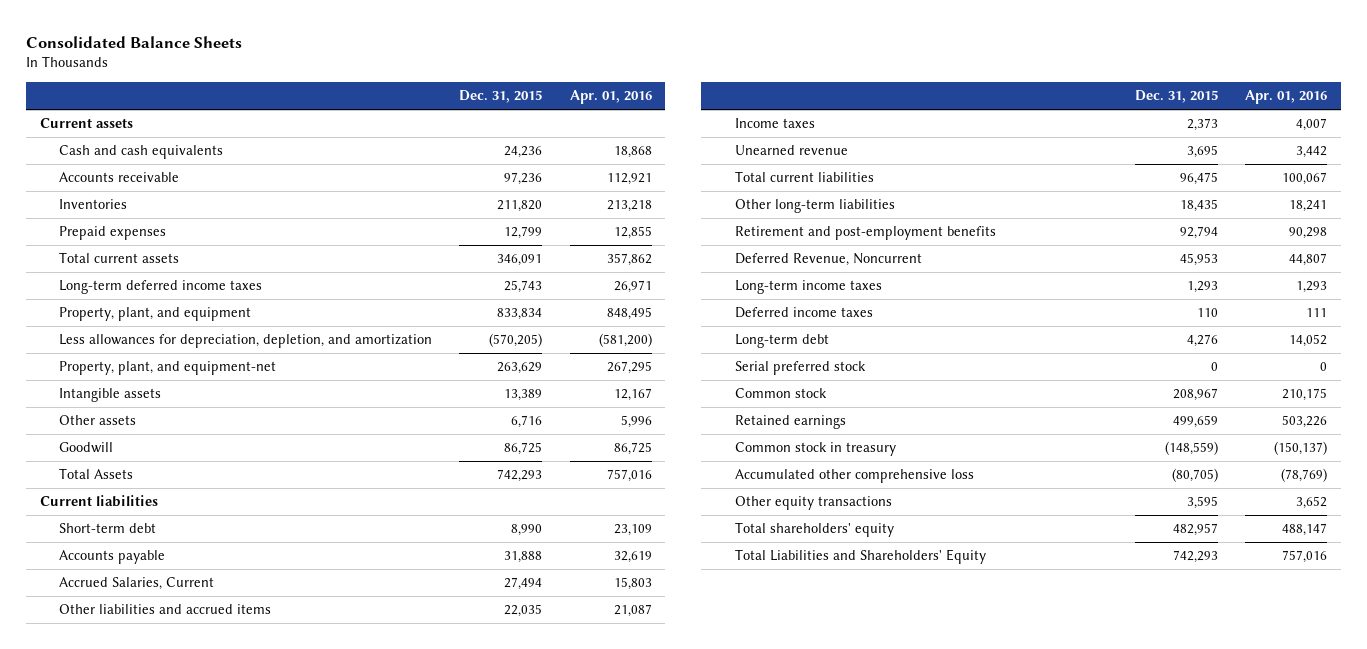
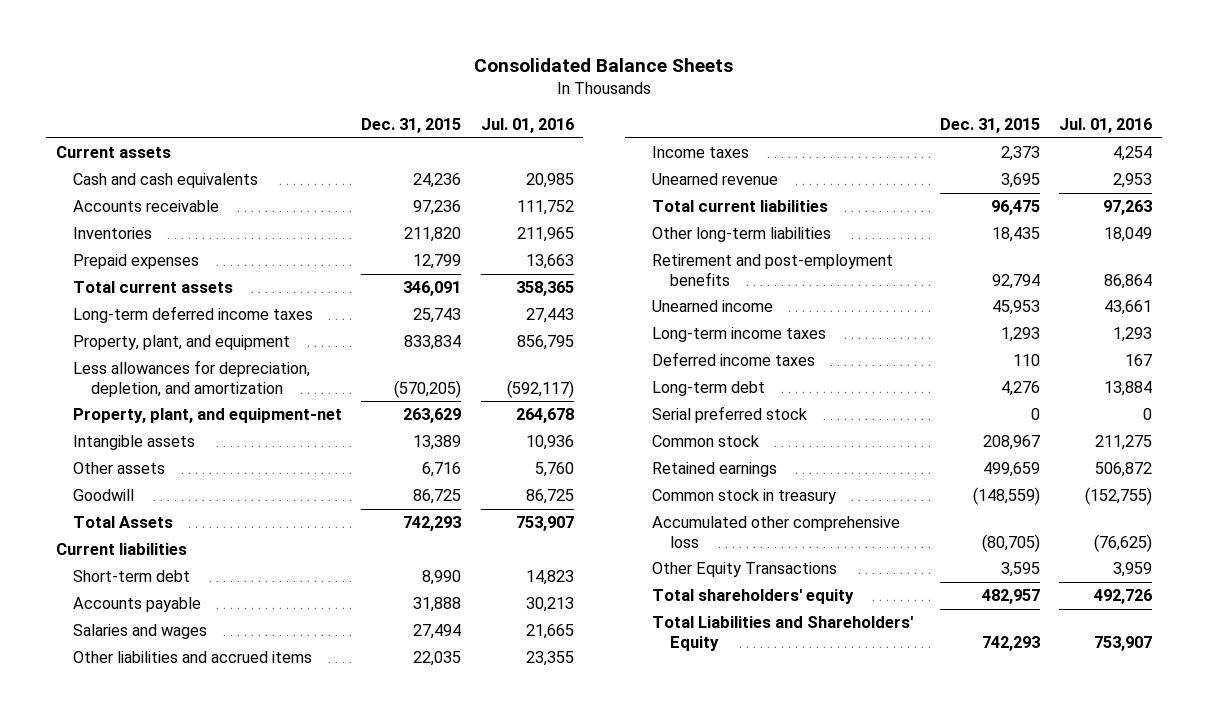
- | Dec. 31, 2015 | Apr. 01, 2016
+ | Dec. 31, 2015 | Jul. 01, 2016
- Accrued Salaries, Current | 27,494 | 15,803
+ Salaries and wages | 27,494 | 21,665
- Deferred Revenue, Noncurrent | 45,953 | 44,807
+ Unearned income | 45,953 | 43,661
- Other equity transactions | 3,595 | 3,652
+ Other Equity Transactions | 3,595 | 3,959

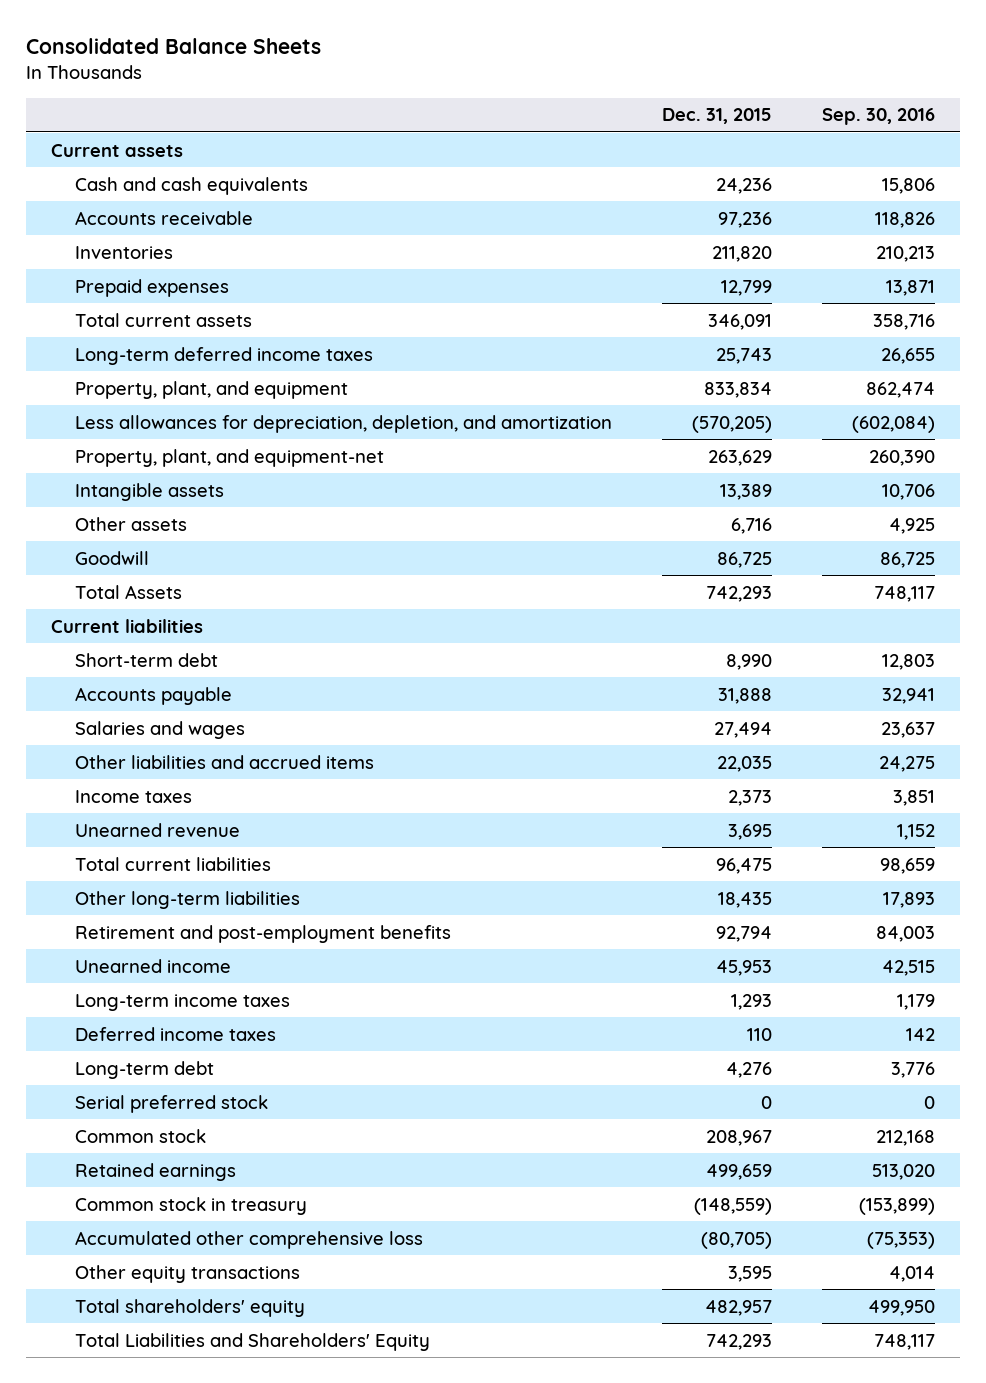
- | Dec. 31, 2015 | Jul. 01, 2016
+ | Dec. 31, 2015 | Sep. 30, 2016
- Other Equity Transactions | 3,595 | 3,959
+ Other equity transactions | 3,595 | 4,014

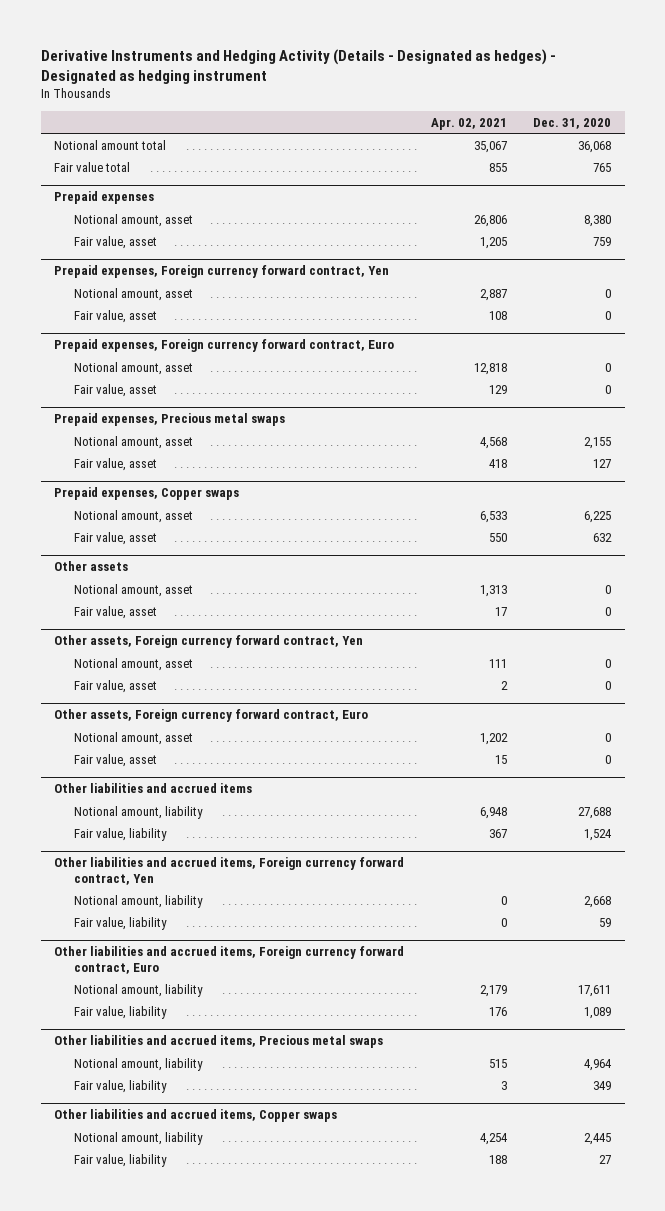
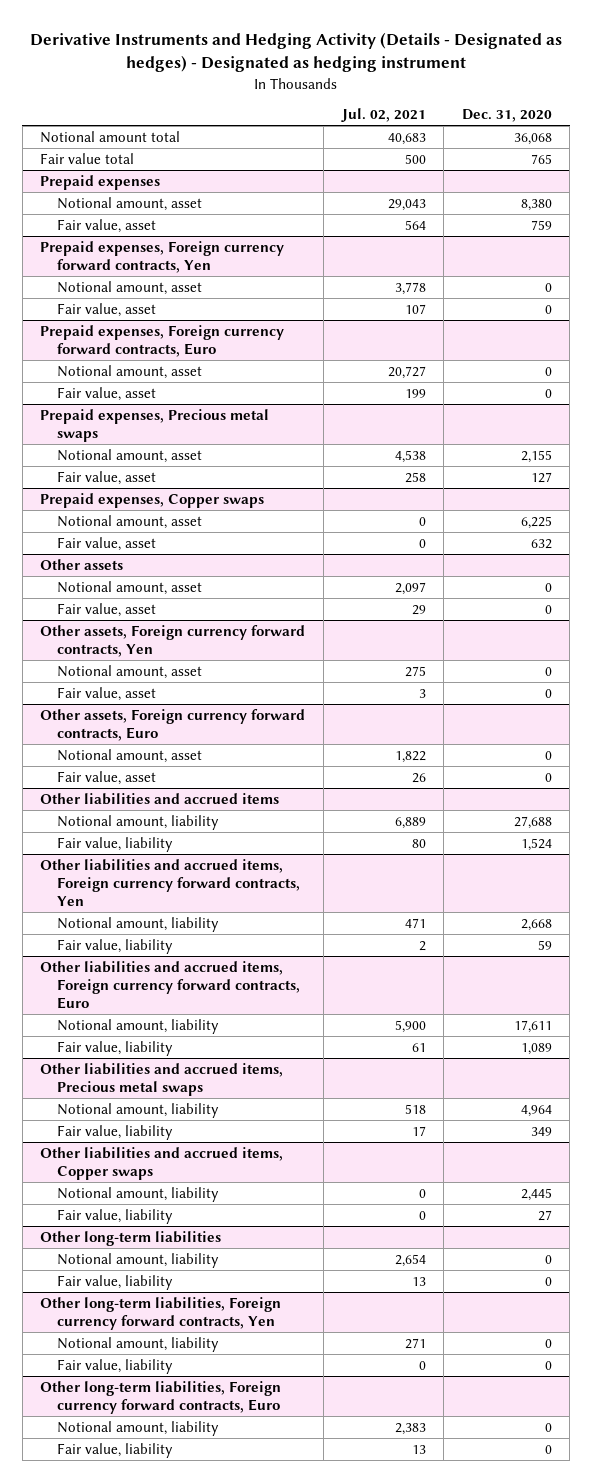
- | Apr. 02, 2021 | Dec. 31, 2020
+ | Jul. 02, 2021 | Dec. 31, 2020
- Prepaid expenses, Foreign currency forward contract, Yen
+ Prepaid expenses, Foreign currency forward contracts, Yen
- Prepaid expenses, Foreign currency forward contract, Euro
+ Prepaid expenses, Foreign currency forward contracts, Euro
- Other assets, Foreign currency forward contract, Yen
+ Other assets, Foreign currency forward contracts, Yen
- Other assets, Foreign currency forward contract, Euro
+ Other assets, Foreign currency forward contracts, Euro
- Other liabilities and accrued items, Foreign currency forward contract, Yen
+ Other liabilities and accrued items, Foreign currency forward contracts, Yen
- Other liabilities and accrued items, Foreign currency forward contract, Euro
+ Other liabilities and accrued items, Foreign currency forward contracts, Euro
+ Other long-term liabilities
+ Notional amount, liability | 2,654 | 0
+ Fair value, liability | 13 | 0
+ Other long-term liabilities, Foreign currency forward contracts, Yen
+ Notional amount, liability | 271 | 0
+ Fair value, liability | 0 | 0
+ Other long-term liabilities, Foreign currency forward contracts, Euro
+ Notional amount, liability | 2,383 | 0
+ Fair value, liability | 13 | 0

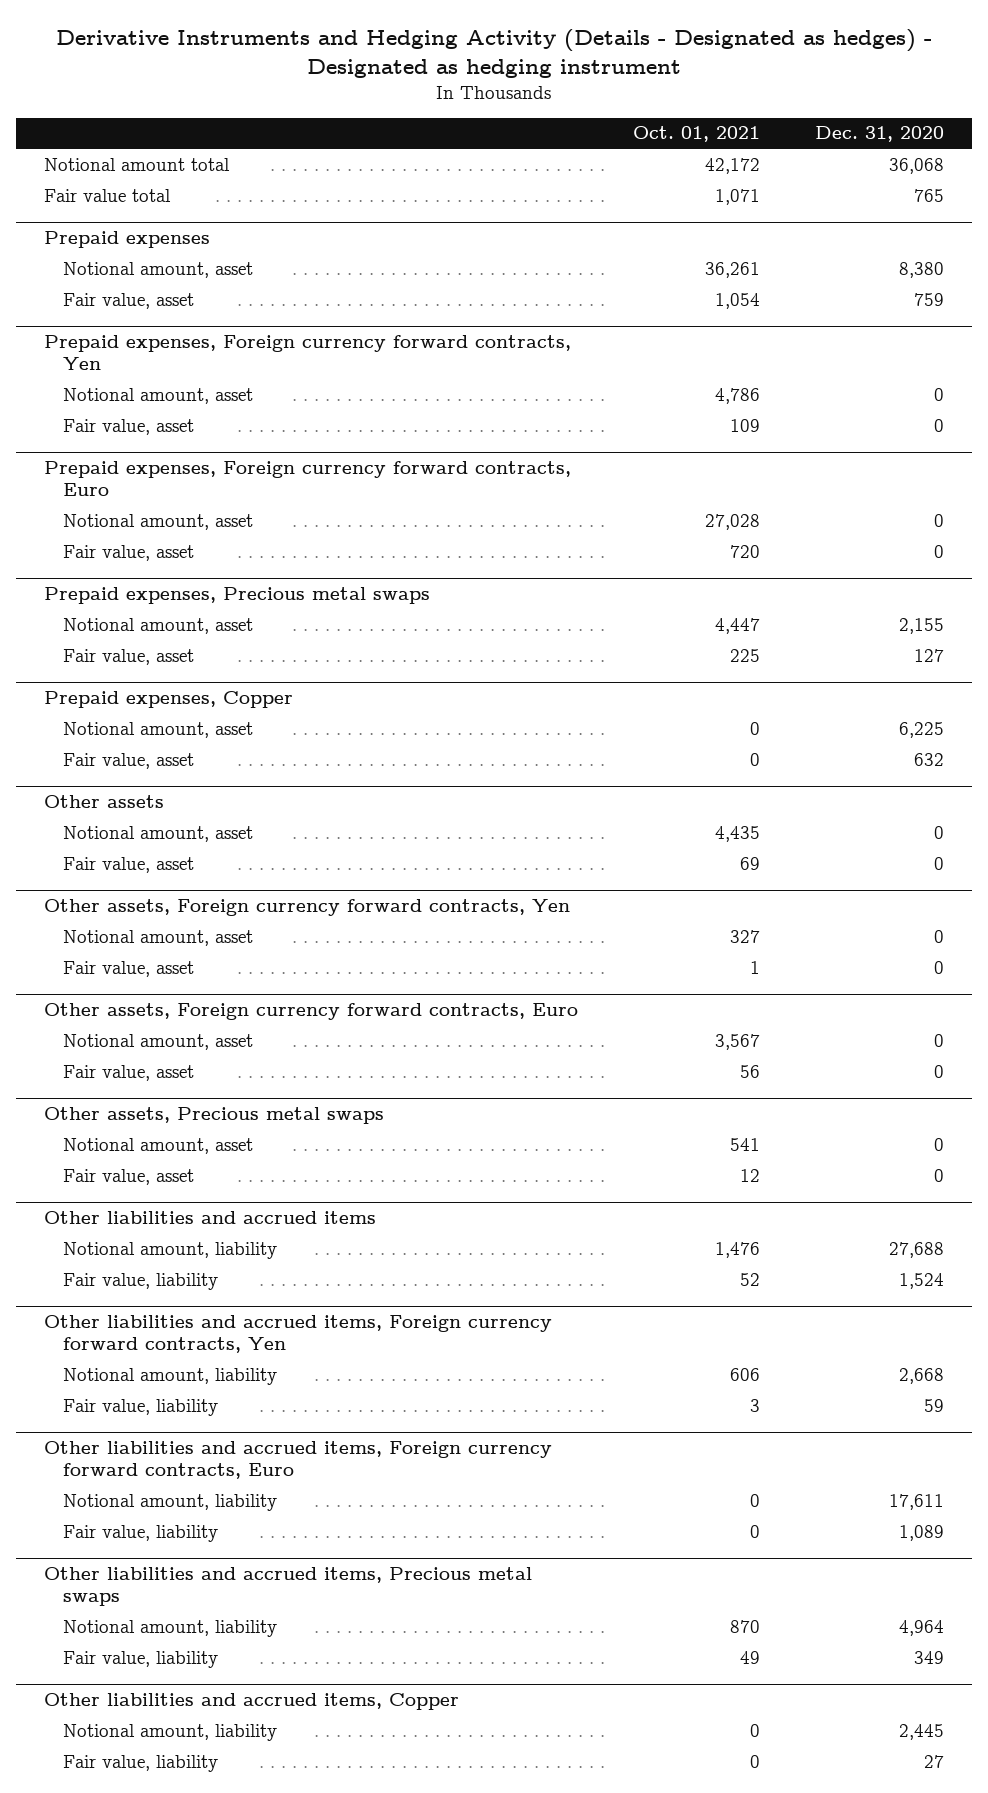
- | Jul. 02, 2021 | Dec. 31, 2020
+ | Oct. 01, 2021 | Dec. 31, 2020
- Prepaid expenses, Copper swaps
+ Prepaid expenses, Copper
+ Other assets, Precious metal swaps
+ Notional amount, asset | 541 | 0
+ Fair value, asset | 12 | 0
- Other liabilities and accrued items, Copper swaps
+ Other liabilities and accrued items, Copper
- Other long-term liabilities
- Notional amount, liability | 2,654 | 0
- Fair value, liability | 13 | 0
- Other long-term liabilities, Foreign currency forward contracts, Yen
- Notional amount, liability | 271 | 0
- Fair value, liability | 0 | 0
- Other long-term liabilities, Foreign currency forward contracts, Euro
- Notional amount, liability | 2,383 | 0
- Fair value, liability | 13 | 0

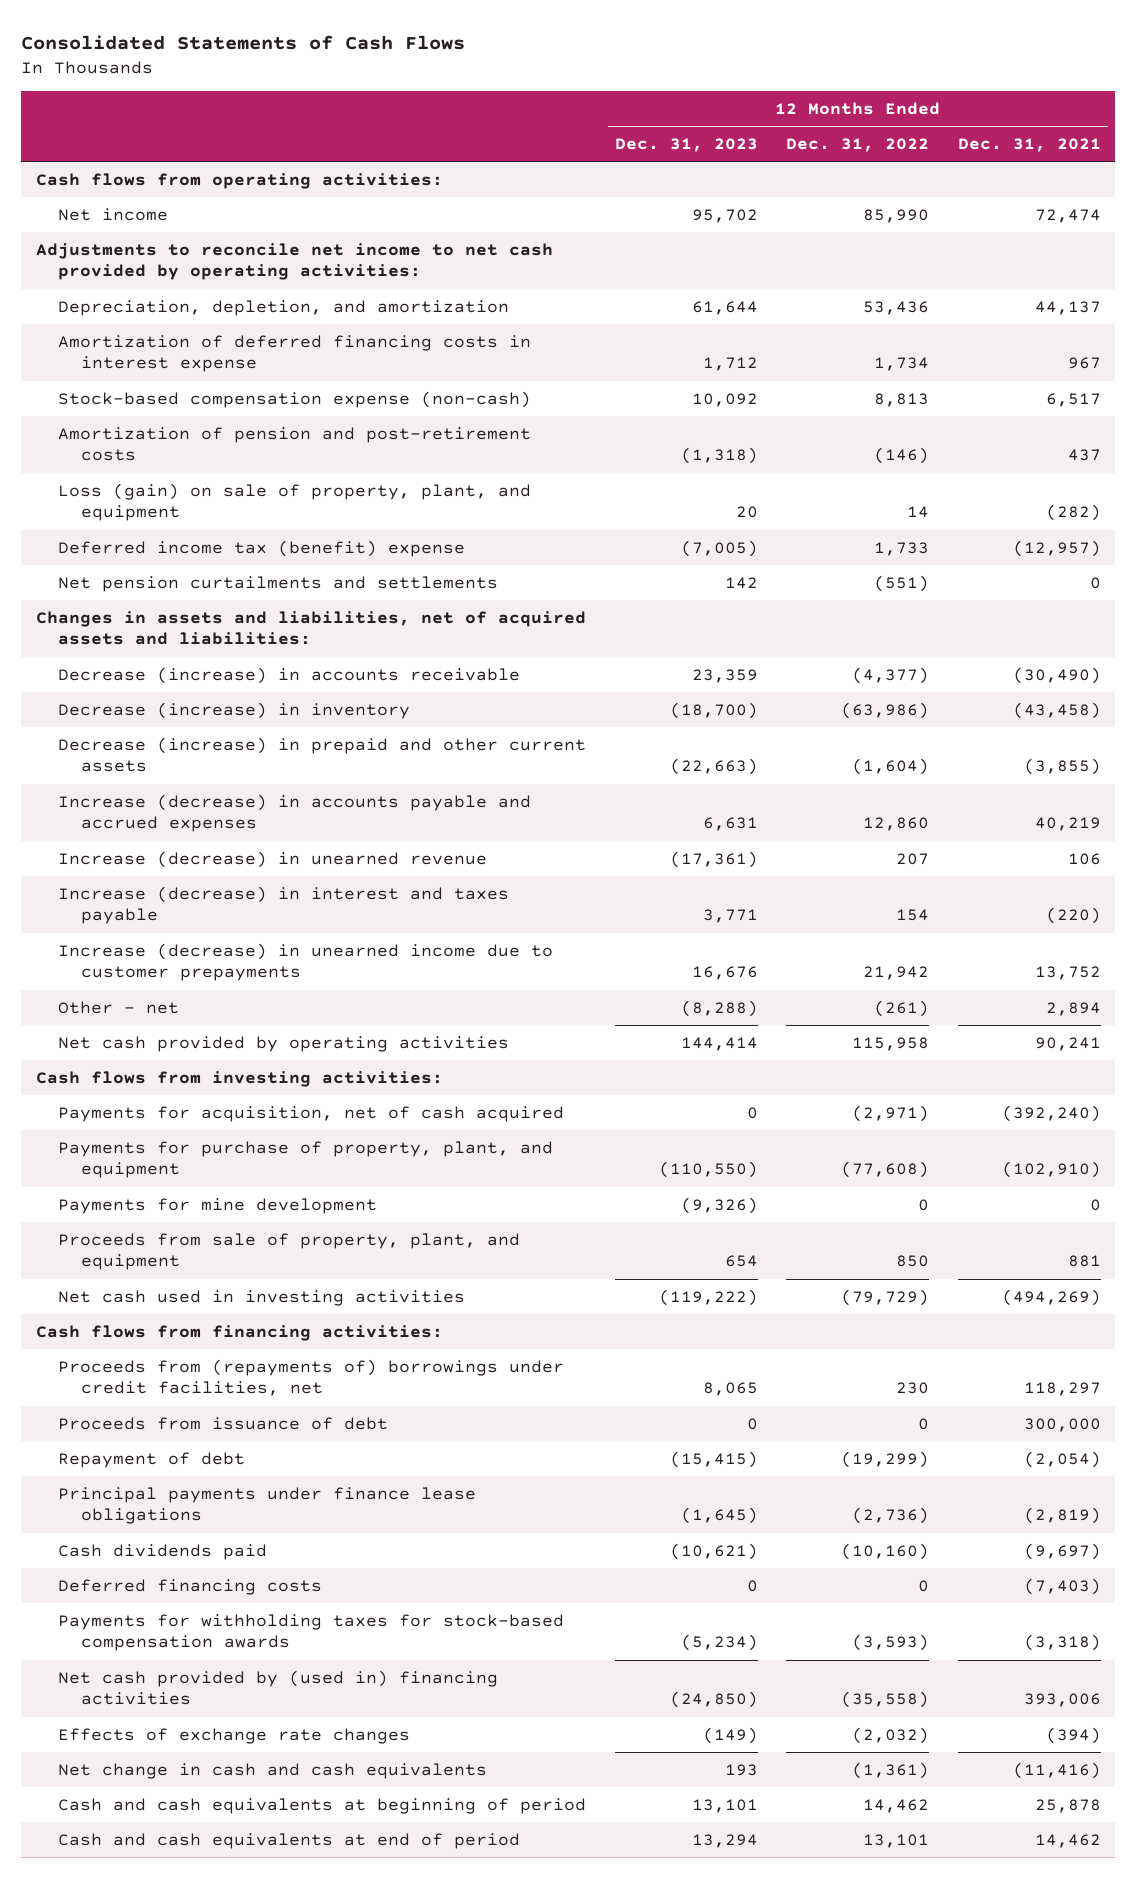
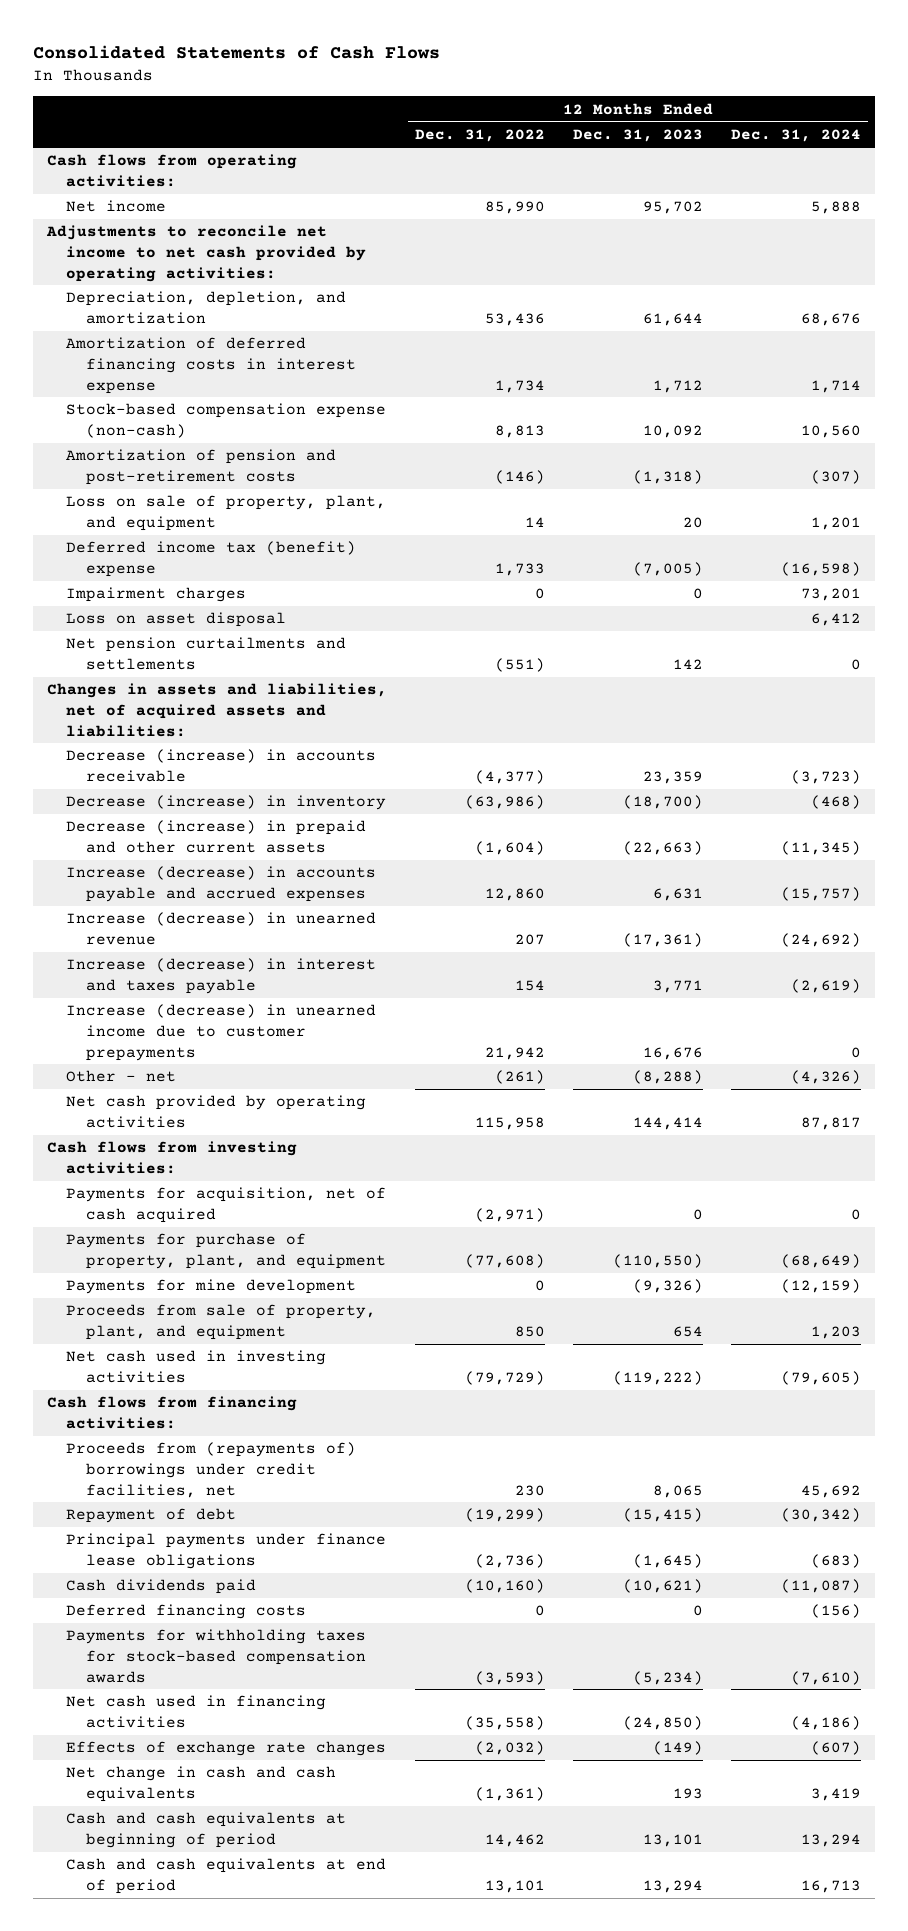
- | 12 Months Ended Dec. 31, 2023 | 12 Months Ended Dec. 31, 2022 | 12 Months Ended Dec. 31, 2021
+ | 12 Months Ended Dec. 31, 2022 | 12 Months Ended Dec. 31, 2023 | 12 Months Ended Dec. 31, 2024
- Loss (gain) on sale of property, plant, and equipment | 20 | 14 | (282)
+ Loss on sale of property, plant, and equipment | 14 | 20 | 1,201
+ Impairment charges | 0 | 0 | 73,201
+ Loss on asset disposal | | | 6,412
- Proceeds from issuance of debt | 0 | 0 | 300,000
- Net cash provided by (used in) financing activities | (24,850) | (35,558) | 393,006
+ Net cash used in financing activities | (35,558) | (24,850) | (4,186)

